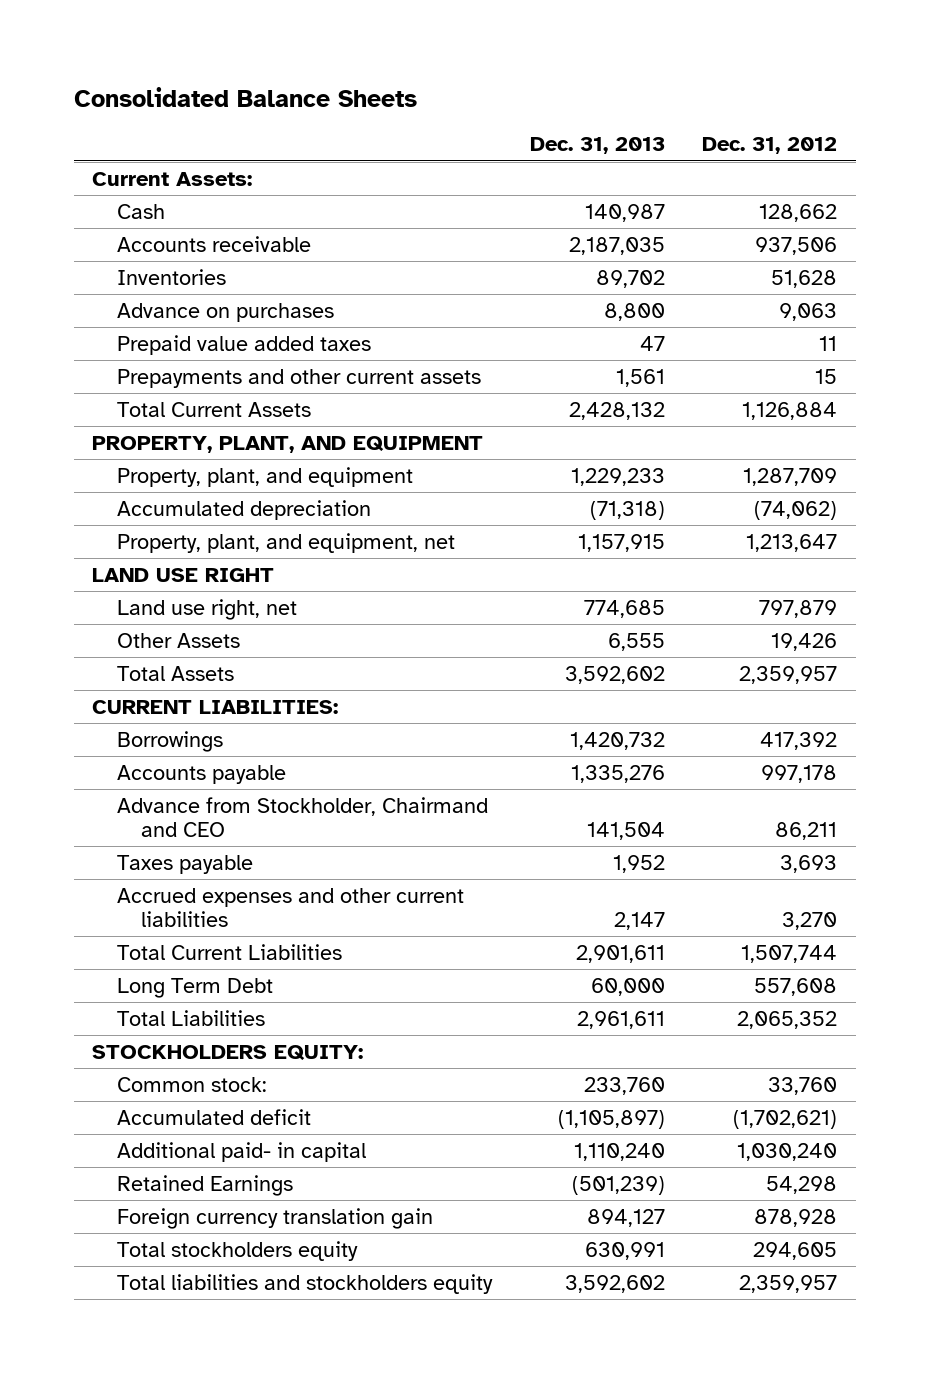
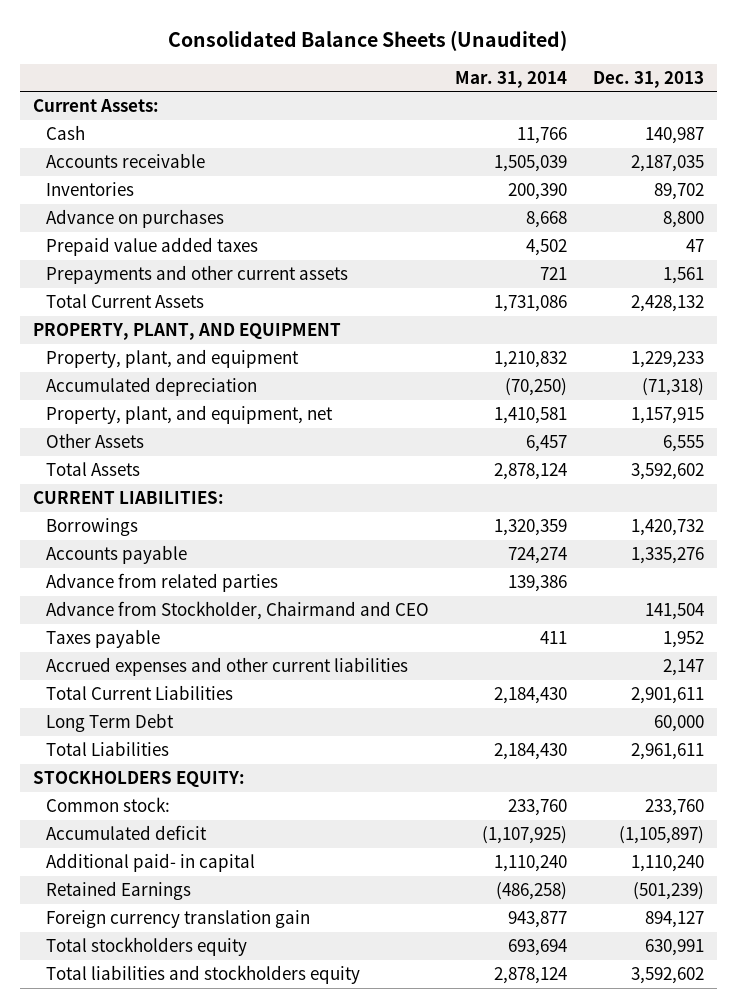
- Consolidated Balance Sheets
+ Consolidated Balance Sheets (Unaudited)
- | Dec. 31, 2013 | Dec. 31, 2012
+ | Mar. 31, 2014 | Dec. 31, 2013
- LAND USE RIGHT
- Land use right, net | 774,685 | 797,879
+ Advance from related parties | 139,386 |

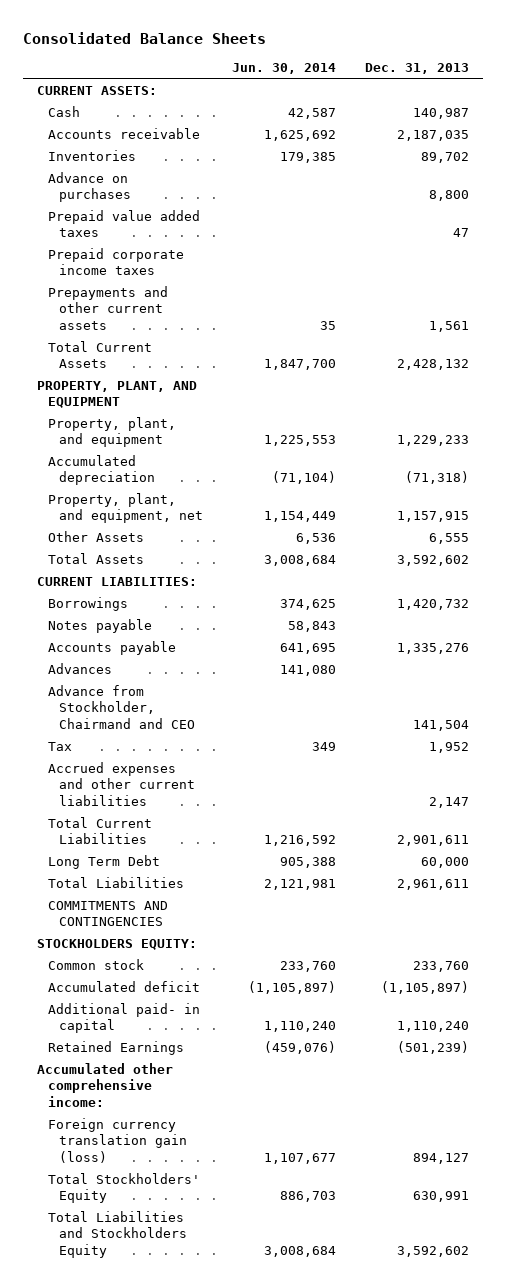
- Consolidated Balance Sheets (Unaudited)
+ Consolidated Balance Sheets
- | Mar. 31, 2014 | Dec. 31, 2013
+ | Jun. 30, 2014 | Dec. 31, 2013
- Current Assets:
+ CURRENT ASSETS:
+ Prepaid corporate income taxes
+ Notes payable | 58,843 |
- Advance from related parties | 139,386 |
+ Advances | 141,080 |
- Taxes payable | 411 | 1,952
+ Tax | 349 | 1,952
+ COMMITMENTS AND CONTINGENCIES
- Common stock: | 233,760 | 233,760
+ Common stock | 233,760 | 233,760
- Foreign currency translation gain | 943,877 | 894,127
- Total stockholders equity | 693,694 | 630,991
- Total liabilities and stockholders equity | 2,878,124 | 3,592,602
+ Accumulated other comprehensive income:
+ Foreign currency translation gain (loss) | 1,107,677 | 894,127
+ Total Stockholders' Equity | 886,703 | 630,991
+ Total Liabilities and Stockholders Equity | 3,008,684 | 3,592,602

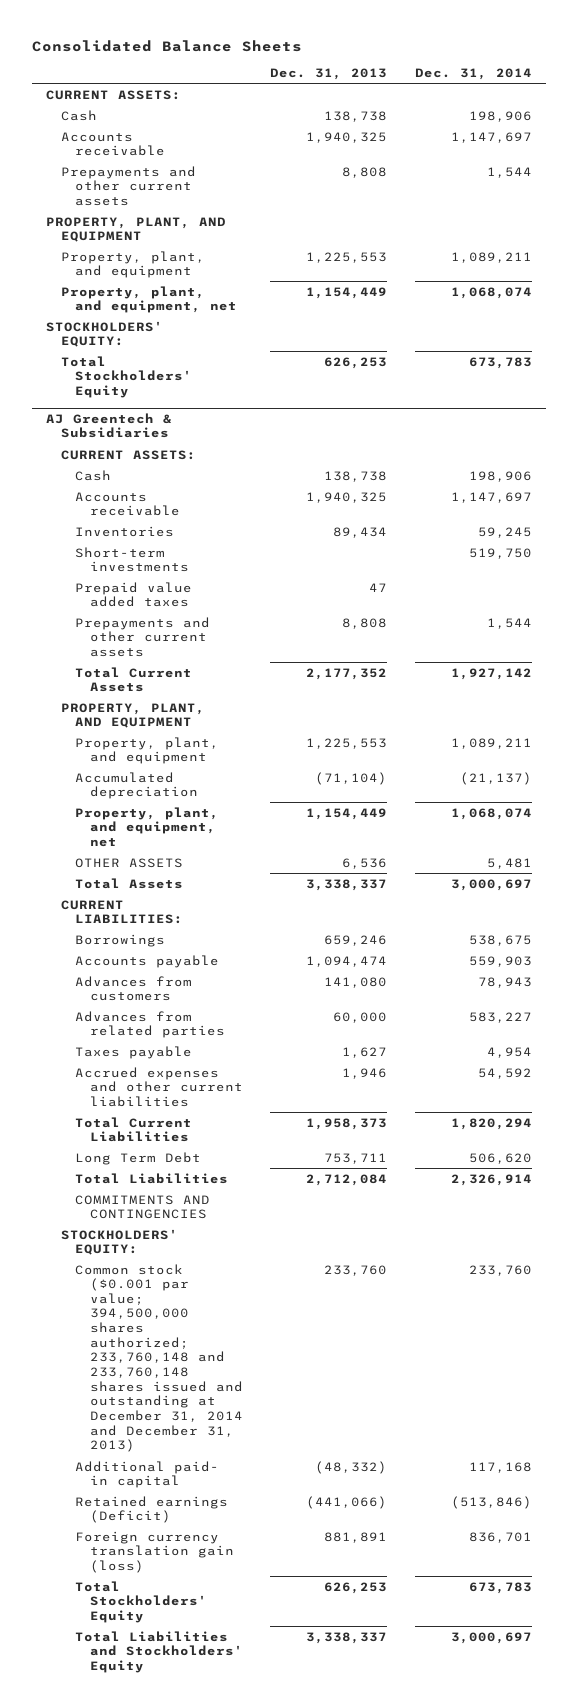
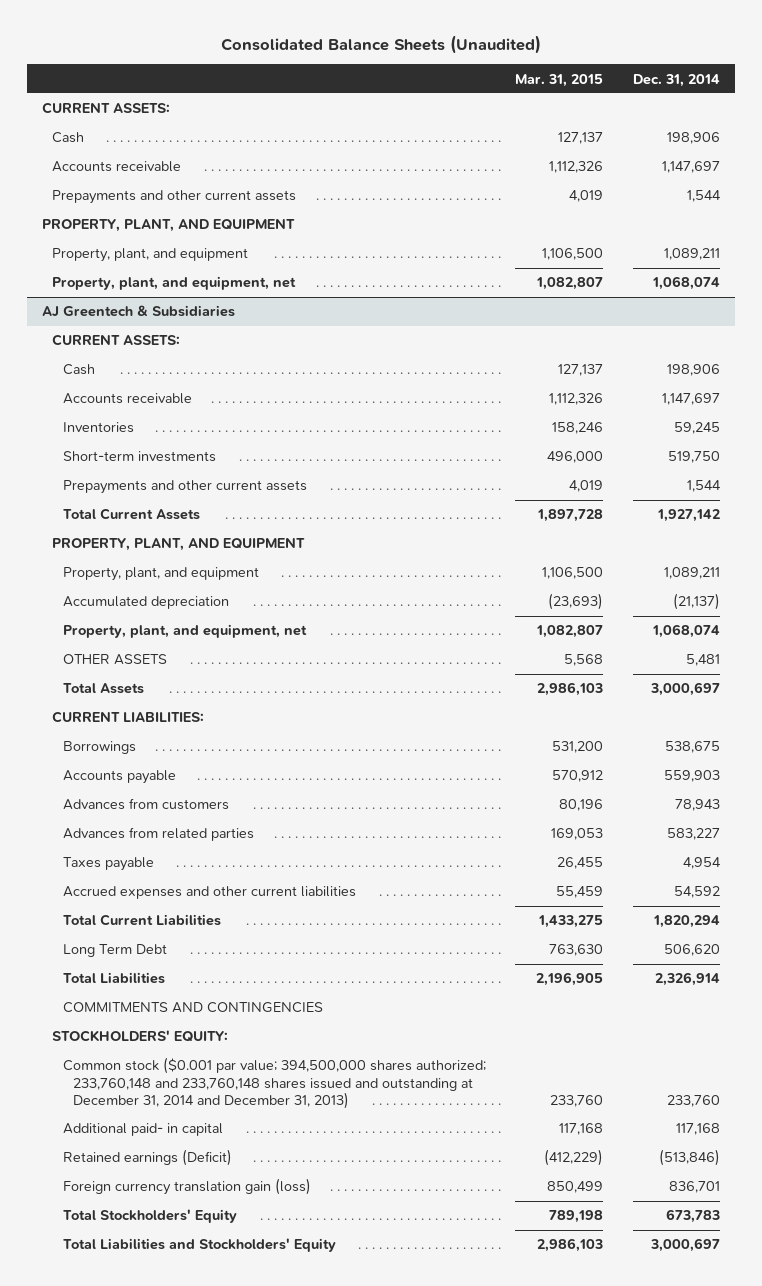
- Consolidated Balance Sheets
+ Consolidated Balance Sheets (Unaudited)
- | Dec. 31, 2013 | Dec. 31, 2014
+ | Mar. 31, 2015 | Dec. 31, 2014
- STOCKHOLDERS' EQUITY:
- Total Stockholders' Equity | 626,253 | 673,783
@ AJ Greentech & Subsidiaries
- Prepaid value added taxes | 47 |

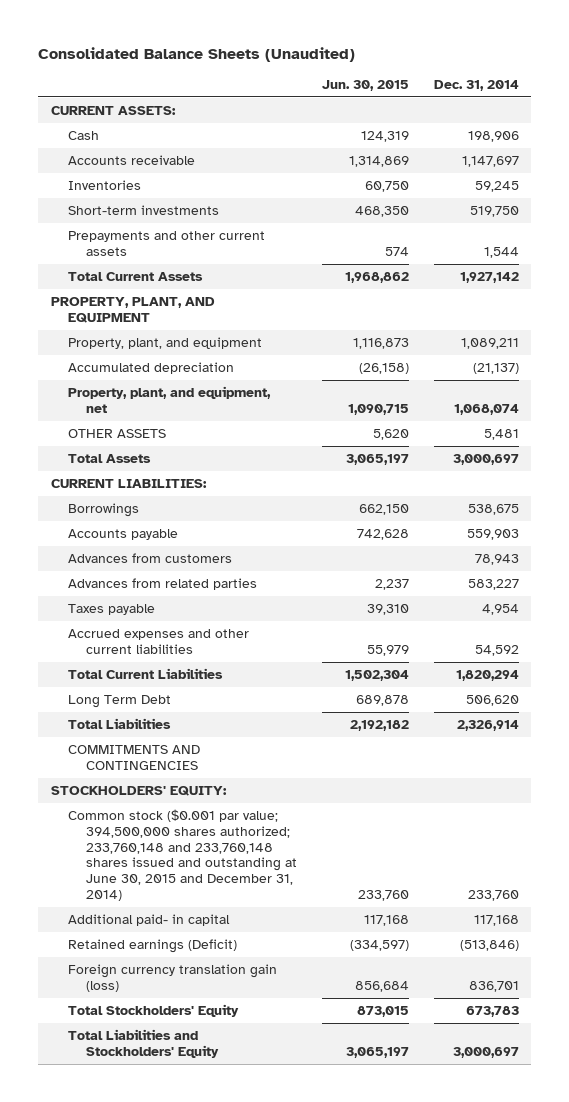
- | Mar. 31, 2015 | Dec. 31, 2014
+ | Jun. 30, 2015 | Dec. 31, 2014
- Prepayments and other current assets | 4,019 | 1,544
- PROPERTY, PLANT, AND EQUIPMENT
- Property, plant, and equipment | 1,106,500 | 1,089,211
- Property, plant, and equipment, net | 1,082,807 | 1,068,074
- AJ Greentech & Subsidiaries
- CURRENT ASSETS:
- Cash | 127,137 | 198,906
- Accounts receivable | 1,112,326 | 1,147,697
- Common stock ($0.001 par value; 394,500,000 shares authorized; 233,760,148 and 233,760,148 shares issued and outstanding at December 31, 2014 and December 31, 2013) | 233,760 | 233,760
+ Common stock ($0.001 par value; 394,500,000 shares authorized; 233,760,148 and 233,760,148 shares issued and outstanding at June 30, 2015 and December 31, 2014) | 233,760 | 233,760

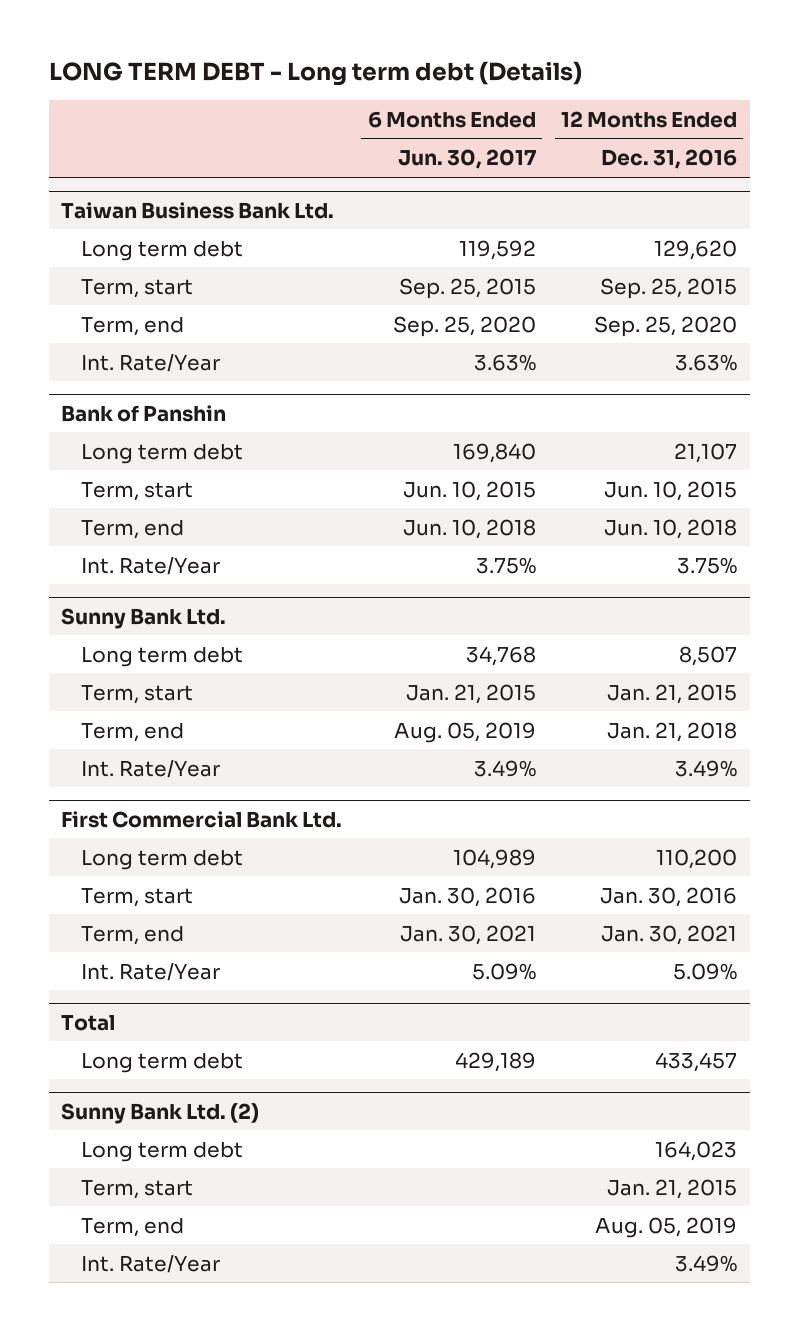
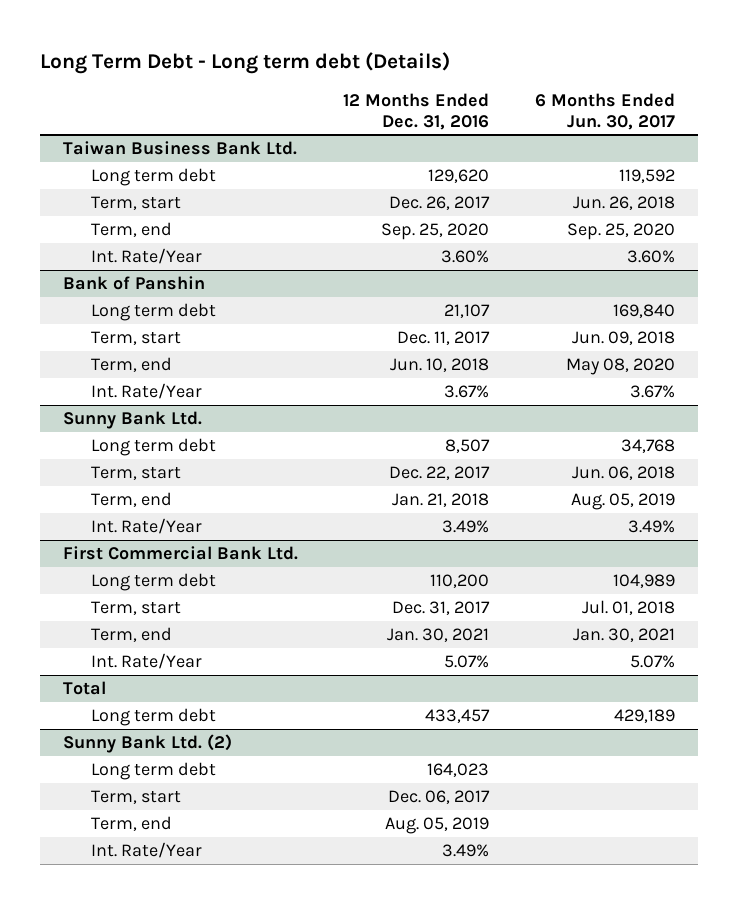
- LONG TERM DEBT - Long term debt (Details)
+ Long Term Debt - Long term debt (Details)
- | 6 Months Ended Jun. 30, 2017 | 12 Months Ended Dec. 31, 2016
+ | 12 Months Ended Dec. 31, 2016 | 6 Months Ended Jun. 30, 2017
@ Taiwan Business Bank Ltd.
- Term, start | Sep. 25, 2015 | Sep. 25, 2015
+ Term, start | Dec. 26, 2017 | Jun. 26, 2018
- Int. Rate/Year | 3.63% | 3.63%
+ Int. Rate/Year | 3.60% | 3.60%
@ Bank of Panshin
- Term, start | Jun. 10, 2015 | Jun. 10, 2015
- Term, end | Jun. 10, 2018 | Jun. 10, 2018
- Int. Rate/Year | 3.75% | 3.75%
+ Term, start | Dec. 11, 2017 | Jun. 09, 2018
+ Term, end | Jun. 10, 2018 | May 08, 2020
+ Int. Rate/Year | 3.67% | 3.67%
@ Sunny Bank Ltd.
- Term, start | Jan. 21, 2015 | Jan. 21, 2015
+ Term, start | Dec. 22, 2017 | Jun. 06, 2018
@ First Commercial Bank Ltd.
- Term, start | Jan. 30, 2016 | Jan. 30, 2016
+ Term, start | Dec. 31, 2017 | Jul. 01, 2018
- Int. Rate/Year | 5.09% | 5.09%
+ Int. Rate/Year | 5.07% | 5.07%
@ Sunny Bank Ltd. (2)
- Term, start | | Jan. 21, 2015
+ Term, start | Dec. 06, 2017 |

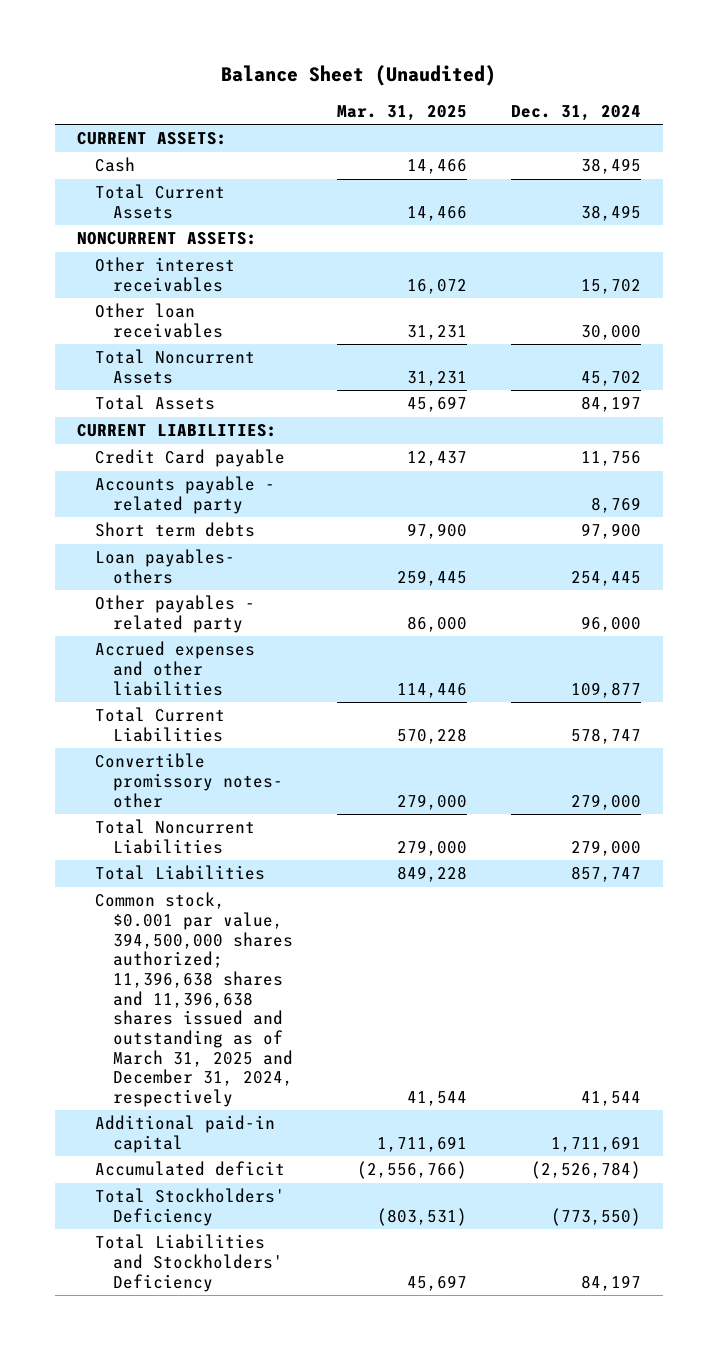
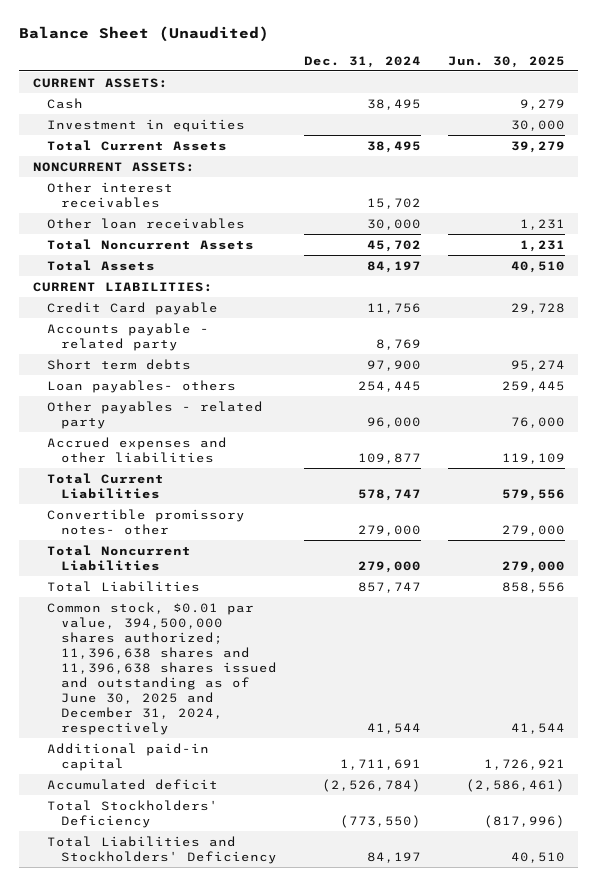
- | Mar. 31, 2025 | Dec. 31, 2024
+ | Dec. 31, 2024 | Jun. 30, 2025
+ Investment in equities | | 30,000
- Common stock, $0.001 par value, 394,500,000 shares authorized; 11,396,638 shares and 11,396,638 shares issued and outstanding as of March 31, 2025 and December 31, 2024, respectively | 41,544 | 41,544
+ Common stock, $0.01 par value, 394,500,000 shares authorized; 11,396,638 shares and 11,396,638 shares issued and outstanding as of June 30, 2025 and December 31, 2024, respectively | 41,544 | 41,544

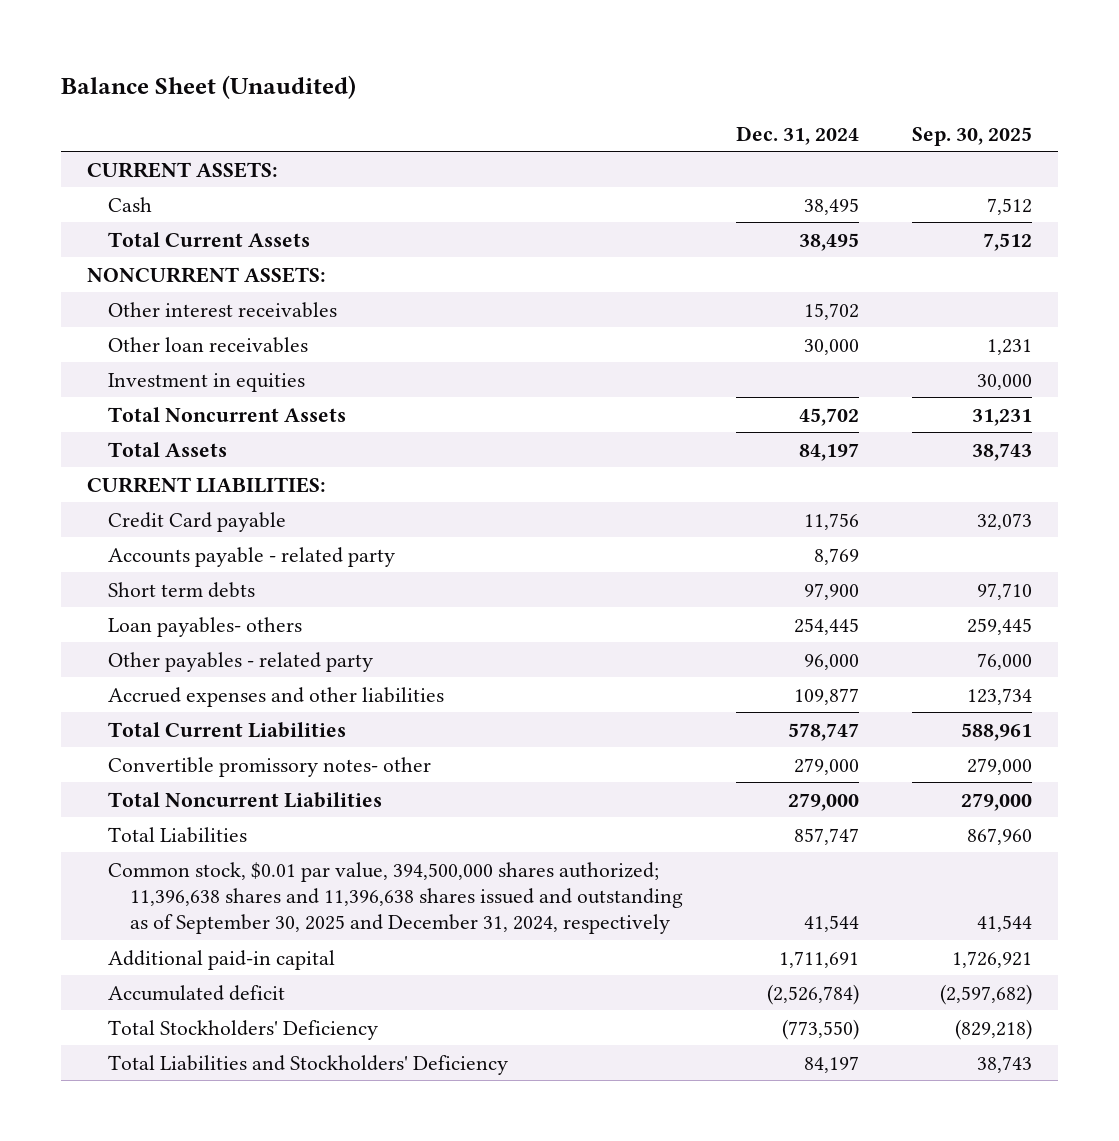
- | Dec. 31, 2024 | Jun. 30, 2025
+ | Dec. 31, 2024 | Sep. 30, 2025
moved down: Investment in equities | | 30,000
- Common stock, $0.01 par value, 394,500,000 shares authorized; 11,396,638 shares and 11,396,638 shares issued and outstanding as of June 30, 2025 and December 31, 2024, respectively | 41,544 | 41,544
+ Common stock, $0.01 par value, 394,500,000 shares authorized; 11,396,638 shares and 11,396,638 shares issued and outstanding as of September 30, 2025 and December 31, 2024, respectively | 41,544 | 41,544

